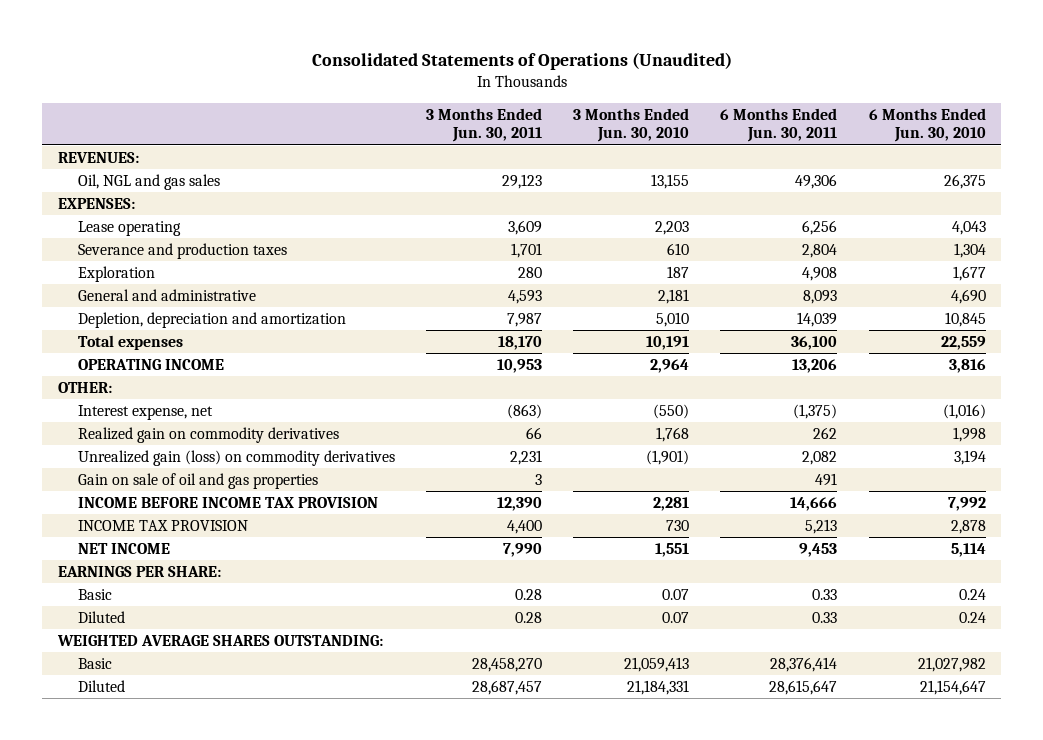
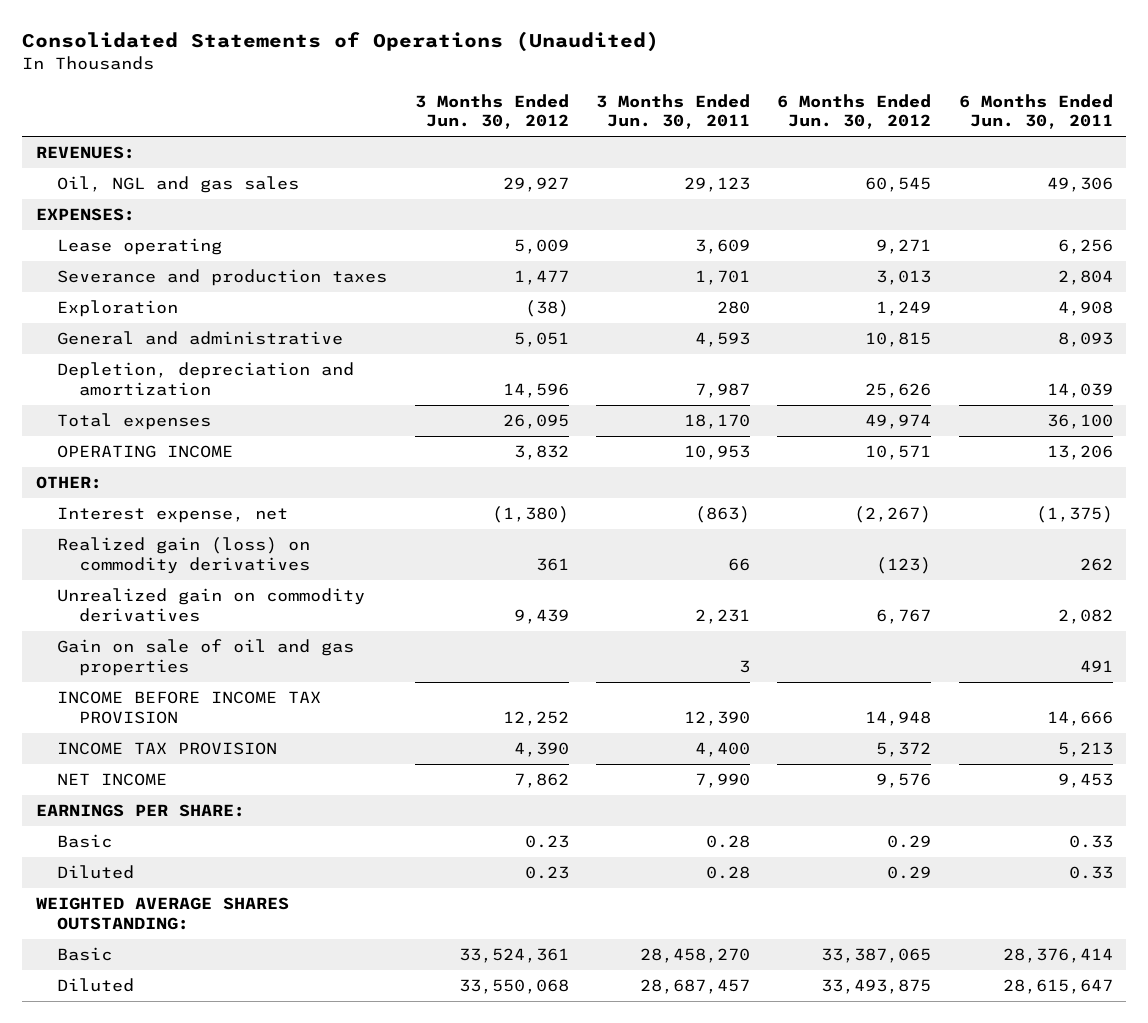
- | 3 Months Ended Jun. 30, 2011 | 3 Months Ended Jun. 30, 2010 | 6 Months Ended Jun. 30, 2011 | 6 Months Ended Jun. 30, 2010
+ | 3 Months Ended Jun. 30, 2012 | 3 Months Ended Jun. 30, 2011 | 6 Months Ended Jun. 30, 2012 | 6 Months Ended Jun. 30, 2011
- Realized gain on commodity derivatives | 66 | 1,768 | 262 | 1,998
- Unrealized gain (loss) on commodity derivatives | 2,231 | (1,901) | 2,082 | 3,194
+ Realized gain (loss) on commodity derivatives | 361 | 66 | (123) | 262
+ Unrealized gain on commodity derivatives | 9,439 | 2,231 | 6,767 | 2,082

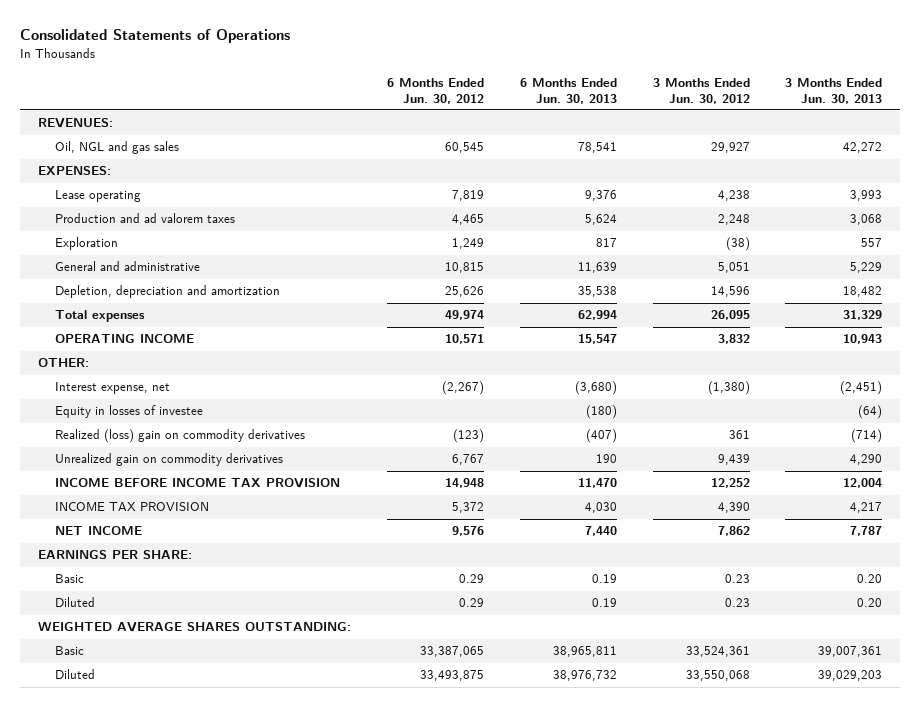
- Consolidated Statements of Operations (Unaudited)
+ Consolidated Statements of Operations
- | 3 Months Ended Jun. 30, 2012 | 3 Months Ended Jun. 30, 2011 | 6 Months Ended Jun. 30, 2012 | 6 Months Ended Jun. 30, 2011
+ | 6 Months Ended Jun. 30, 2012 | 6 Months Ended Jun. 30, 2013 | 3 Months Ended Jun. 30, 2012 | 3 Months Ended Jun. 30, 2013
- Lease operating | 5,009 | 3,609 | 9,271 | 6,256
- Severance and production taxes | 1,477 | 1,701 | 3,013 | 2,804
+ Lease operating | 7,819 | 9,376 | 4,238 | 3,993
+ Production and ad valorem taxes | 4,465 | 5,624 | 2,248 | 3,068
- Realized gain (loss) on commodity derivatives | 361 | 66 | (123) | 262
+ Equity in losses of investee | | (180) | | (64)
+ Realized (loss) gain on commodity derivatives | (123) | (407) | 361 | (714)
- Gain on sale of oil and gas properties | | 3 | | 491

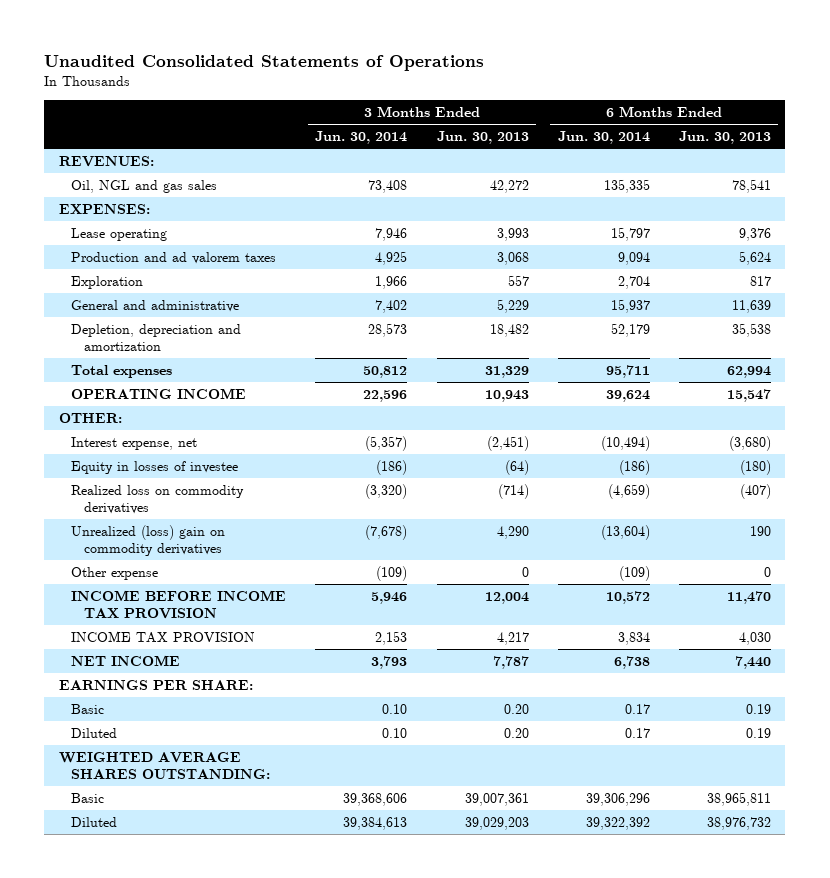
- Consolidated Statements of Operations
+ Unaudited Consolidated Statements of Operations
- | 6 Months Ended Jun. 30, 2012 | 6 Months Ended Jun. 30, 2013 | 3 Months Ended Jun. 30, 2012 | 3 Months Ended Jun. 30, 2013
+ | 3 Months Ended Jun. 30, 2014 | 3 Months Ended Jun. 30, 2013 | 6 Months Ended Jun. 30, 2014 | 6 Months Ended Jun. 30, 2013
- Realized (loss) gain on commodity derivatives | (123) | (407) | 361 | (714)
- Unrealized gain on commodity derivatives | 6,767 | 190 | 9,439 | 4,290
+ Realized loss on commodity derivatives | (3,320) | (714) | (4,659) | (407)
+ Unrealized (loss) gain on commodity derivatives | (7,678) | 4,290 | (13,604) | 190
+ Other expense | (109) | 0 | (109) | 0

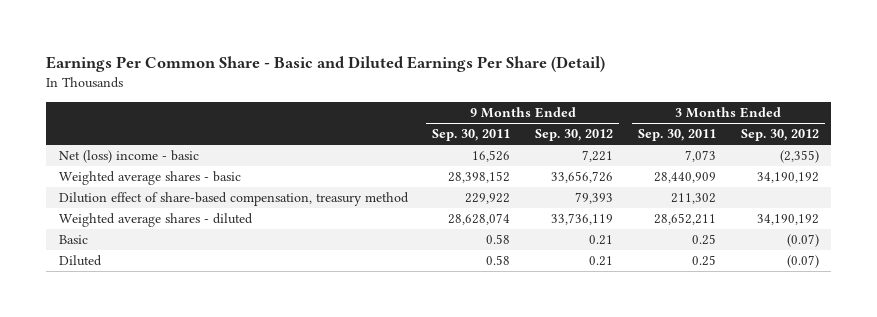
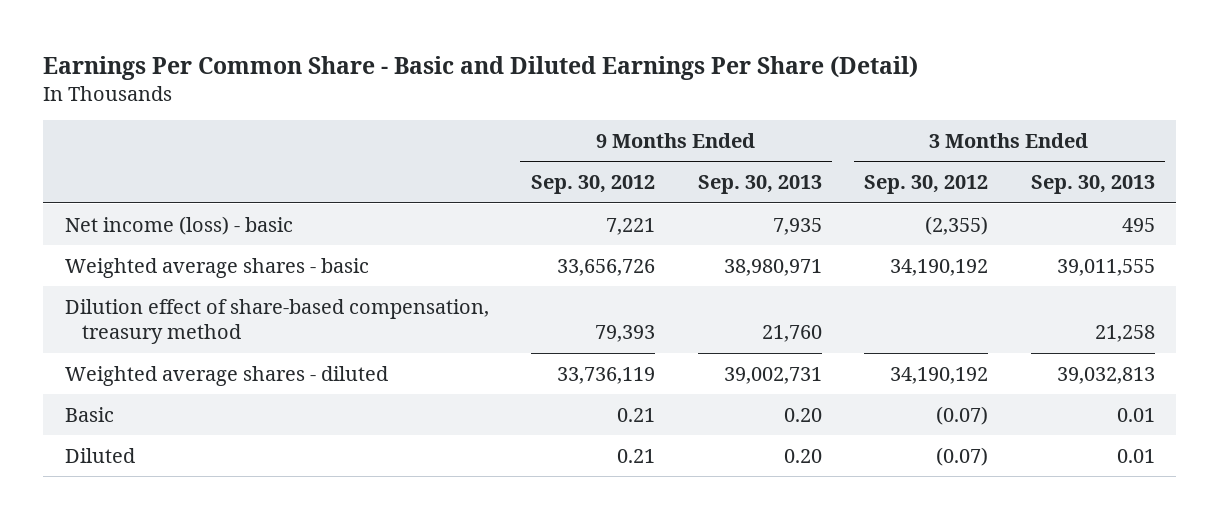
- | 9 Months Ended Sep. 30, 2011 | 9 Months Ended Sep. 30, 2012 | 3 Months Ended Sep. 30, 2011 | 3 Months Ended Sep. 30, 2012
+ | 9 Months Ended Sep. 30, 2012 | 9 Months Ended Sep. 30, 2013 | 3 Months Ended Sep. 30, 2012 | 3 Months Ended Sep. 30, 2013
- Net (loss) income - basic | 16,526 | 7,221 | 7,073 | (2,355)
+ Net income (loss) - basic | 7,221 | 7,935 | (2,355) | 495

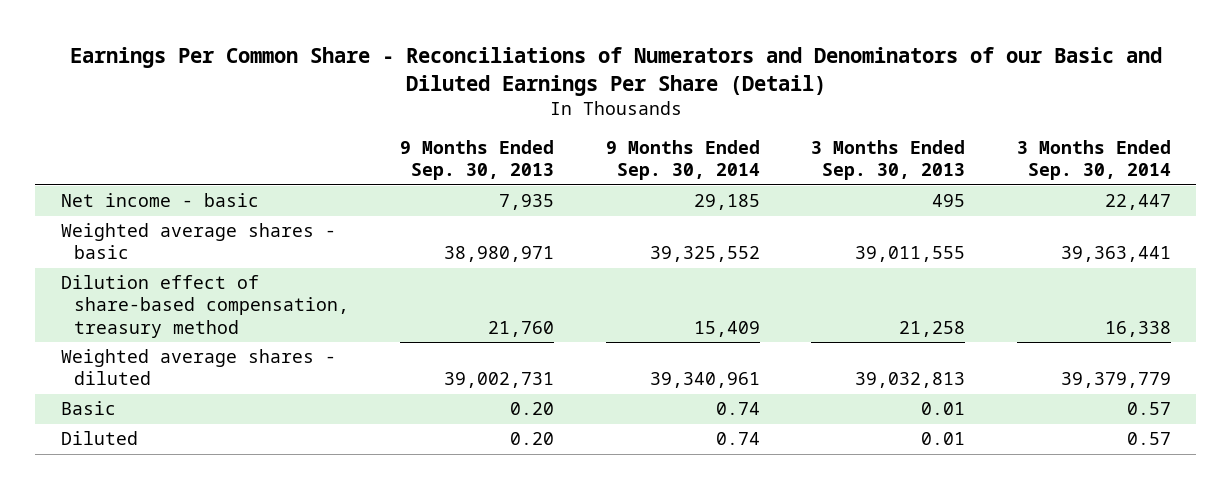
- Earnings Per Common Share - Basic and Diluted Earnings Per Share (Detail)
+ Earnings Per Common Share - Reconciliations of Numerators and Denominators of our Basic and Diluted Earnings Per Share (Detail)
- | 9 Months Ended Sep. 30, 2012 | 9 Months Ended Sep. 30, 2013 | 3 Months Ended Sep. 30, 2012 | 3 Months Ended Sep. 30, 2013
+ | 9 Months Ended Sep. 30, 2013 | 9 Months Ended Sep. 30, 2014 | 3 Months Ended Sep. 30, 2013 | 3 Months Ended Sep. 30, 2014
- Net income (loss) - basic | 7,221 | 7,935 | (2,355) | 495
+ Net income - basic | 7,935 | 29,185 | 495 | 22,447

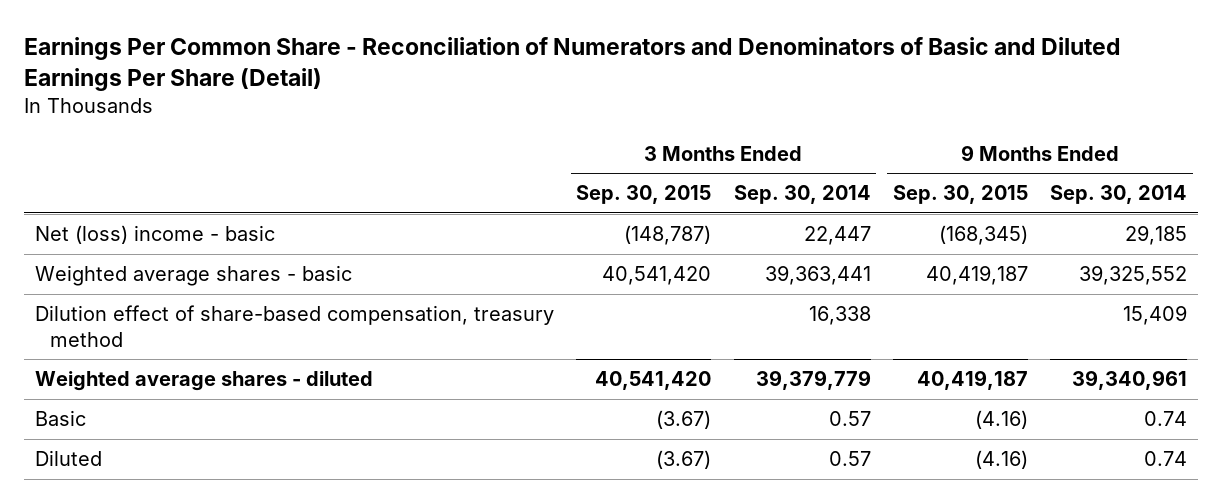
- Earnings Per Common Share - Reconciliations of Numerators and Denominators of our Basic and Diluted Earnings Per Share (Detail)
+ Earnings Per Common Share - Reconciliation of Numerators and Denominators of Basic and Diluted Earnings Per Share (Detail)
- | 9 Months Ended Sep. 30, 2013 | 9 Months Ended Sep. 30, 2014 | 3 Months Ended Sep. 30, 2013 | 3 Months Ended Sep. 30, 2014
+ | 3 Months Ended Sep. 30, 2015 | 3 Months Ended Sep. 30, 2014 | 9 Months Ended Sep. 30, 2015 | 9 Months Ended Sep. 30, 2014
- Net income - basic | 7,935 | 29,185 | 495 | 22,447
+ Net (loss) income - basic | (148,787) | 22,447 | (168,345) | 29,185

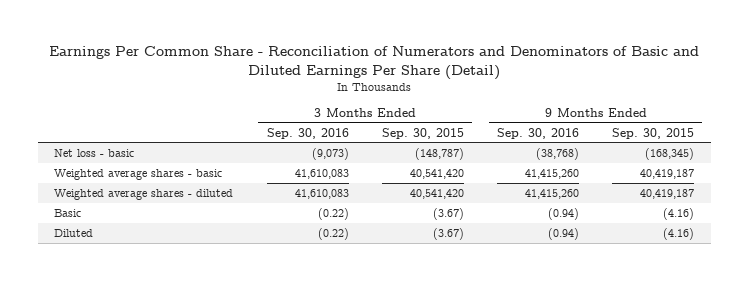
- | 3 Months Ended Sep. 30, 2015 | 3 Months Ended Sep. 30, 2014 | 9 Months Ended Sep. 30, 2015 | 9 Months Ended Sep. 30, 2014
+ | 3 Months Ended Sep. 30, 2016 | 3 Months Ended Sep. 30, 2015 | 9 Months Ended Sep. 30, 2016 | 9 Months Ended Sep. 30, 2015
- Net (loss) income - basic | (148,787) | 22,447 | (168,345) | 29,185
+ Net loss - basic | (9,073) | (148,787) | (38,768) | (168,345)
- Dilution effect of share-based compensation, treasury method | | 16,338 | | 15,409

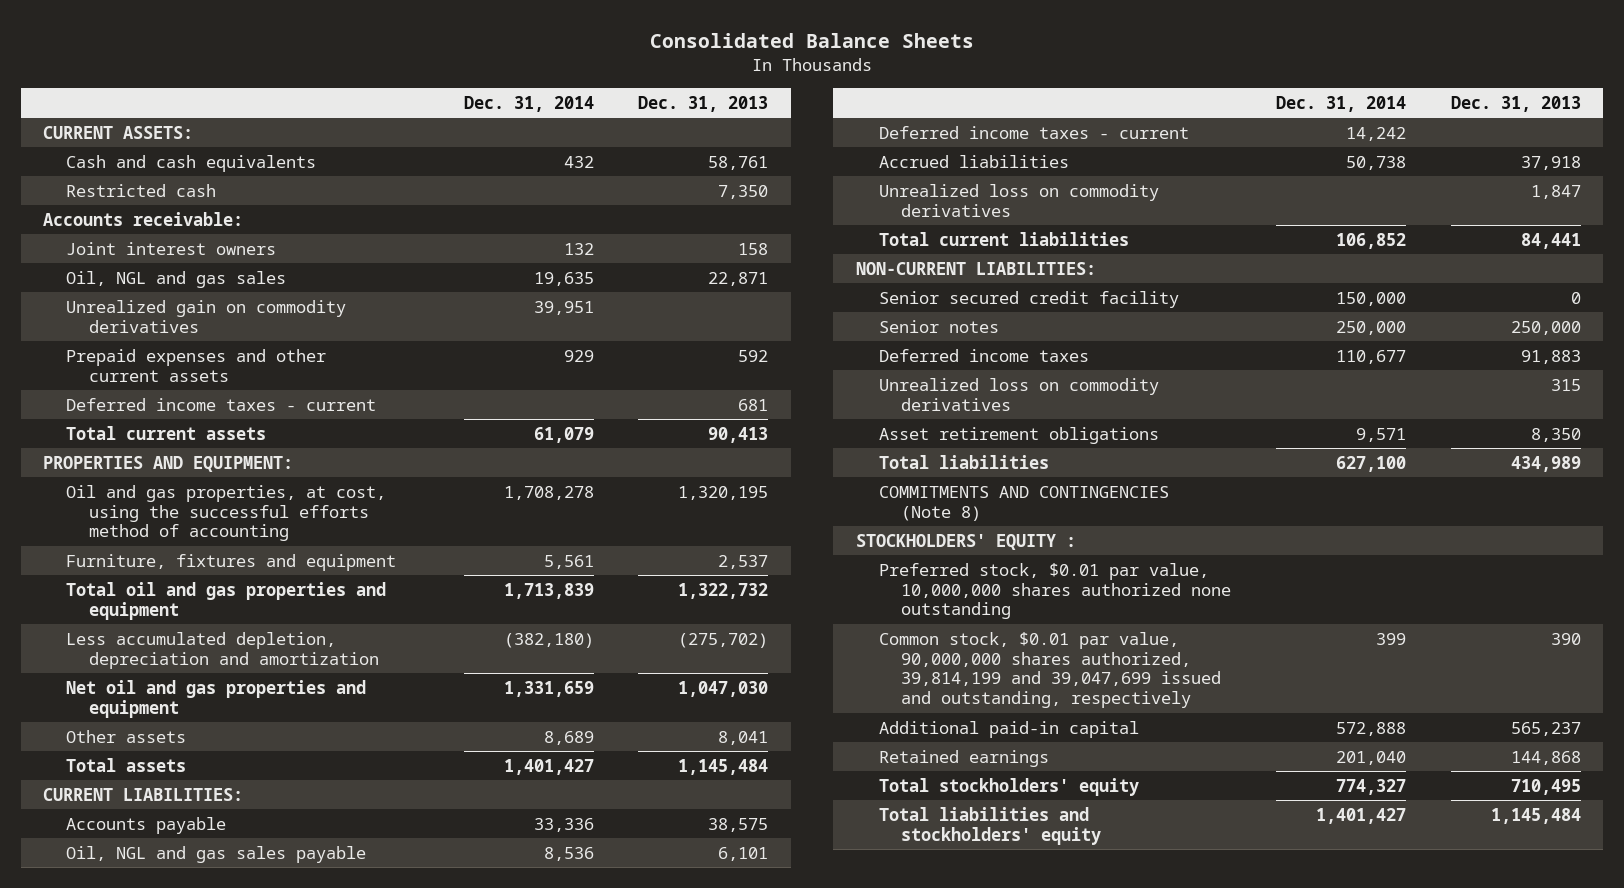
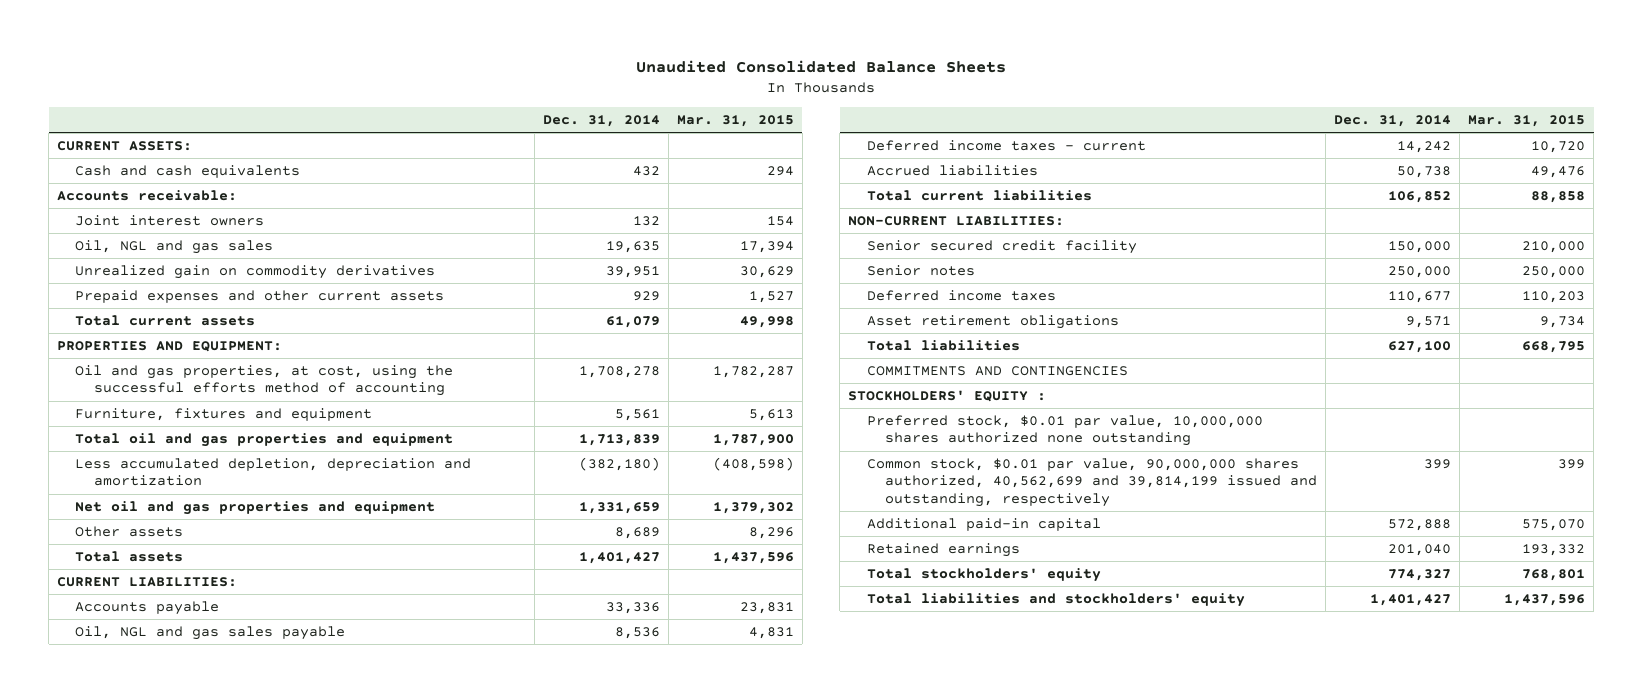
- Consolidated Balance Sheets
+ Unaudited Consolidated Balance Sheets
- | Dec. 31, 2014 | Dec. 31, 2013
+ | Dec. 31, 2014 | Mar. 31, 2015
- Restricted cash | | 7,350
- Deferred income taxes - current | | 681
- Unrealized loss on commodity derivatives | | 1,847
- Unrealized loss on commodity derivatives | | 315
- COMMITMENTS AND CONTINGENCIES (Note 8)
+ COMMITMENTS AND CONTINGENCIES
- Common stock, $0.01 par value, 90,000,000 shares authorized, 39,814,199 and 39,047,699 issued and outstanding, respectively | 399 | 390
+ Common stock, $0.01 par value, 90,000,000 shares authorized, 40,562,699 and 39,814,199 issued and outstanding, respectively | 399 | 399

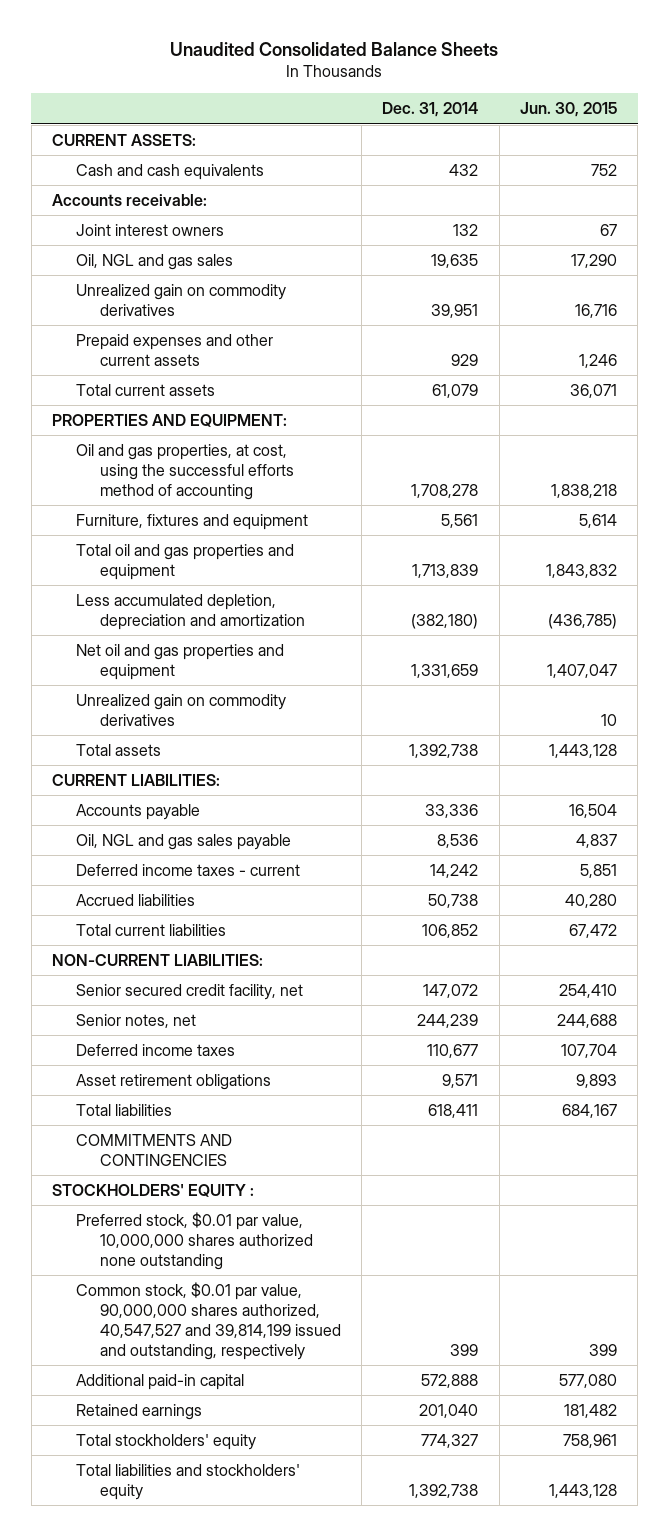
- | Dec. 31, 2014 | Mar. 31, 2015
+ | Dec. 31, 2014 | Jun. 30, 2015
- Other assets | 8,689 | 8,296
- Total assets | 1,401,427 | 1,437,596
+ Unrealized gain on commodity derivatives | | 10
+ Total assets | 1,392,738 | 1,443,128
- Senior secured credit facility | 150,000 | 210,000
- Senior notes | 250,000 | 250,000
+ Senior secured credit facility, net | 147,072 | 254,410
+ Senior notes, net | 244,239 | 244,688
- Total liabilities | 627,100 | 668,795
+ Total liabilities | 618,411 | 684,167
- Common stock, $0.01 par value, 90,000,000 shares authorized, 40,562,699 and 39,814,199 issued and outstanding, respectively | 399 | 399
+ Common stock, $0.01 par value, 90,000,000 shares authorized, 40,547,527 and 39,814,199 issued and outstanding, respectively | 399 | 399
- Total liabilities and stockholders' equity | 1,401,427 | 1,437,596
+ Total liabilities and stockholders' equity | 1,392,738 | 1,443,128

